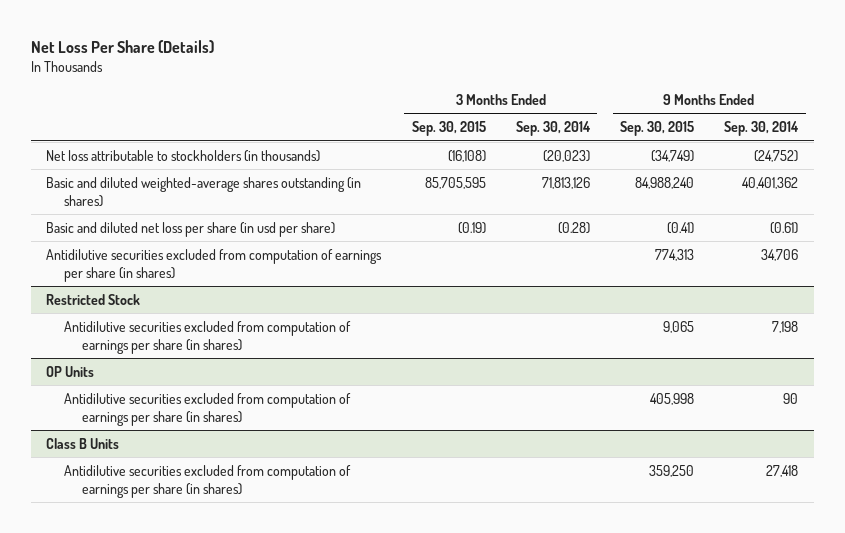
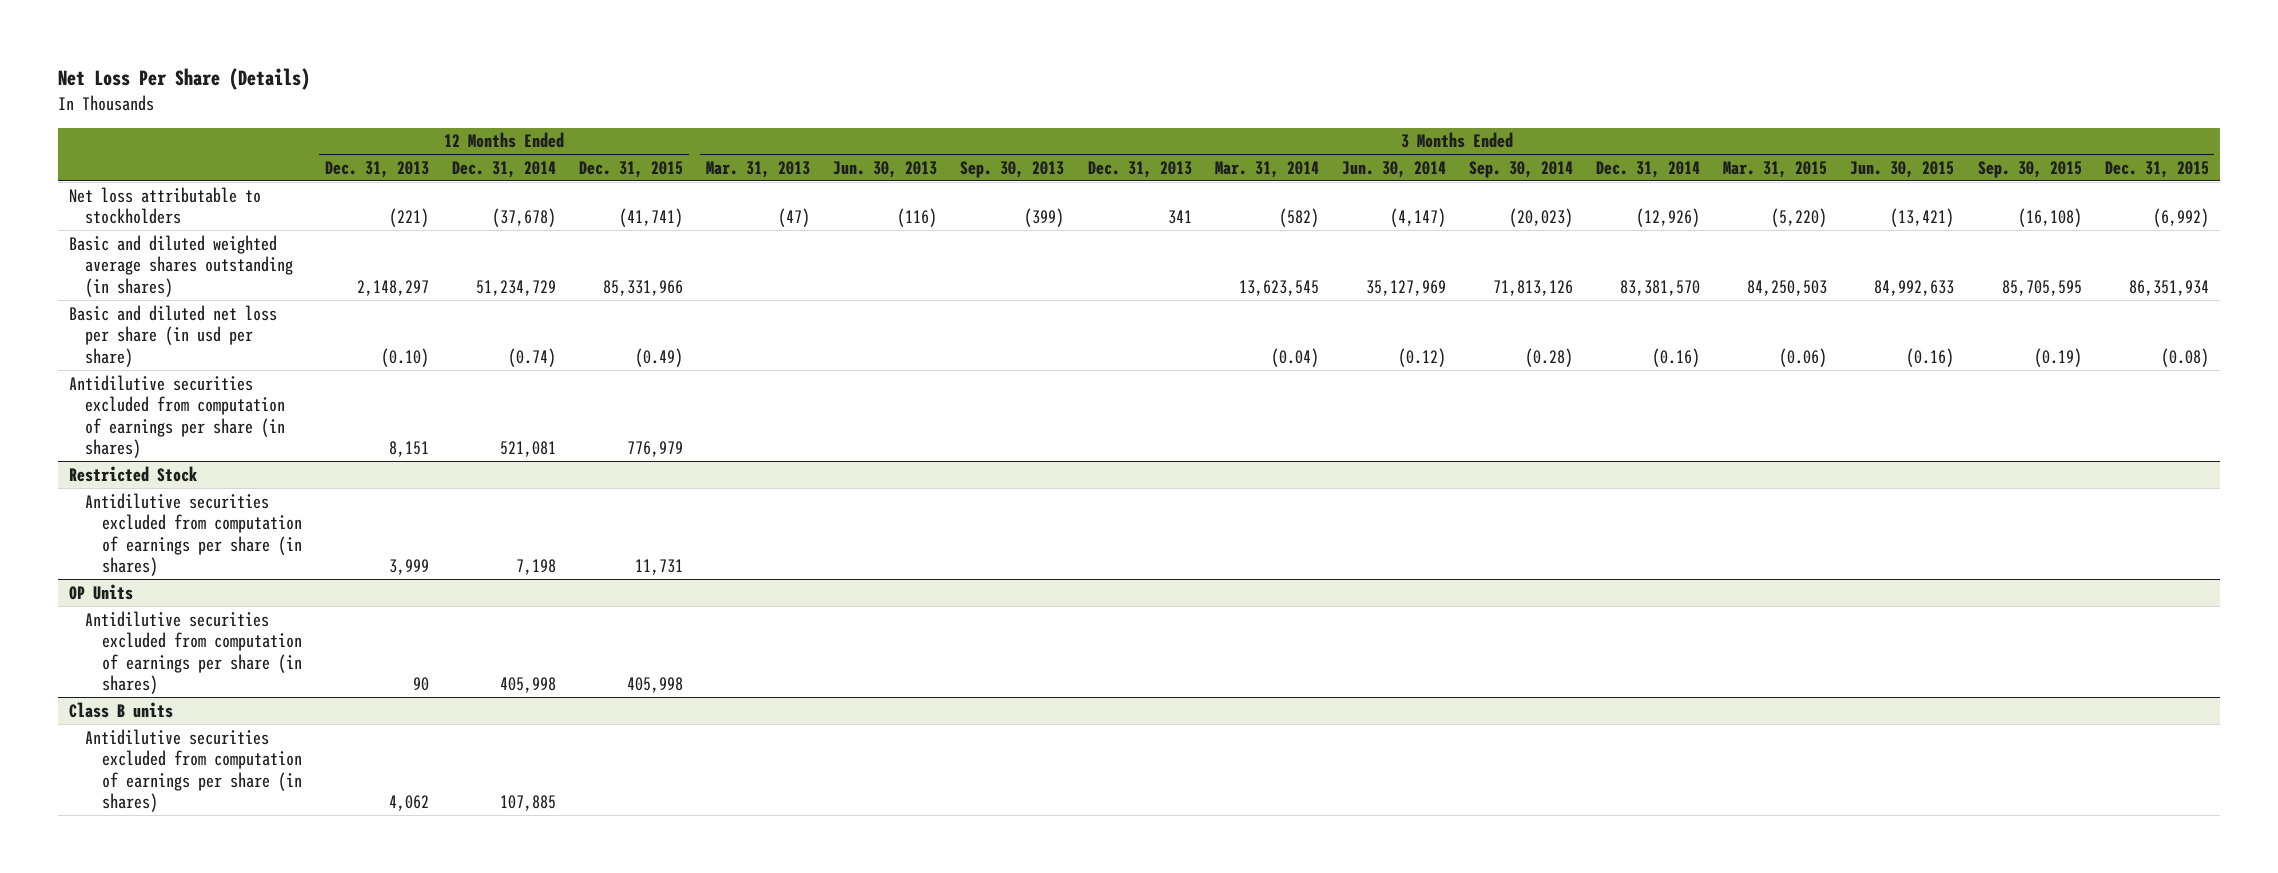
- | 3 Months Ended Sep. 30, 2015 | 3 Months Ended Sep. 30, 2014 | 9 Months Ended Sep. 30, 2015 | 9 Months Ended Sep. 30, 2014
+ | 12 Months Ended Dec. 31, 2013 | 12 Months Ended Dec. 31, 2014 | 12 Months Ended Dec. 31, 2015 | 3 Months Ended Mar. 31, 2013 | 3 Months Ended Jun. 30, 2013 | 3 Months Ended Sep. 30, 2013 | 3 Months Ended Dec. 31, 2013 | 3 Months Ended Mar. 31, 2014 | 3 Months Ended Jun. 30, 2014 | 3 Months Ended Sep. 30, 2014 | 3 Months Ended Dec. 31, 2014 | 3 Months Ended Mar. 31, 2015 | 3 Months Ended Jun. 30, 2015 | 3 Months Ended Sep. 30, 2015 | 3 Months Ended Dec. 31, 2015
- Net loss attributable to stockholders (in thousands) | (16,108) | (20,023) | (34,749) | (24,752)
- Basic and diluted weighted-average shares outstanding (in shares) | 85,705,595 | 71,813,126 | 84,988,240 | 40,401,362
+ Net loss attributable to stockholders | (221) | (37,678) | (41,741) | (47) | (116) | (399) | 341 | (582) | (4,147) | (20,023) | (12,926) | (5,220) | (13,421) | (16,108) | (6,992)
+ Basic and diluted weighted average shares outstanding (in shares) | 2,148,297 | 51,234,729 | 85,331,966 | | | | | 13,623,545 | 35,127,969 | 71,813,126 | 83,381,570 | 84,250,503 | 84,992,633 | 85,705,595 | 86,351,934
- Class B Units
+ Class B units

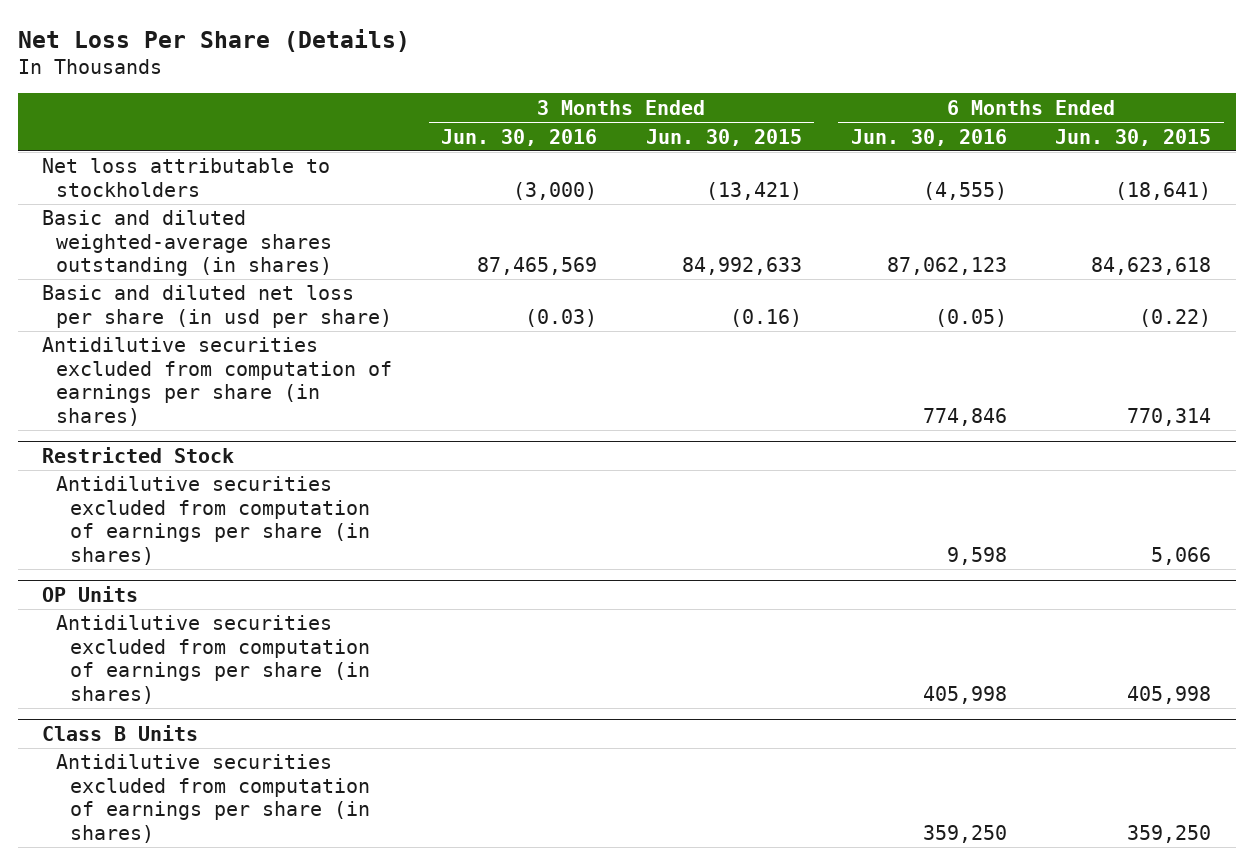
- | 12 Months Ended Dec. 31, 2013 | 12 Months Ended Dec. 31, 2014 | 12 Months Ended Dec. 31, 2015 | 3 Months Ended Mar. 31, 2013 | 3 Months Ended Jun. 30, 2013 | 3 Months Ended Sep. 30, 2013 | 3 Months Ended Dec. 31, 2013 | 3 Months Ended Mar. 31, 2014 | 3 Months Ended Jun. 30, 2014 | 3 Months Ended Sep. 30, 2014 | 3 Months Ended Dec. 31, 2014 | 3 Months Ended Mar. 31, 2015 | 3 Months Ended Jun. 30, 2015 | 3 Months Ended Sep. 30, 2015 | 3 Months Ended Dec. 31, 2015
+ | 3 Months Ended Jun. 30, 2016 | 3 Months Ended Jun. 30, 2015 | 6 Months Ended Jun. 30, 2016 | 6 Months Ended Jun. 30, 2015
- Basic and diluted weighted average shares outstanding (in shares) | 2,148,297 | 51,234,729 | 85,331,966 | | | | | 13,623,545 | 35,127,969 | 71,813,126 | 83,381,570 | 84,250,503 | 84,992,633 | 85,705,595 | 86,351,934
+ Basic and diluted weighted-average shares outstanding (in shares) | 87,465,569 | 84,992,633 | 87,062,123 | 84,623,618
- Class B units
+ Class B Units

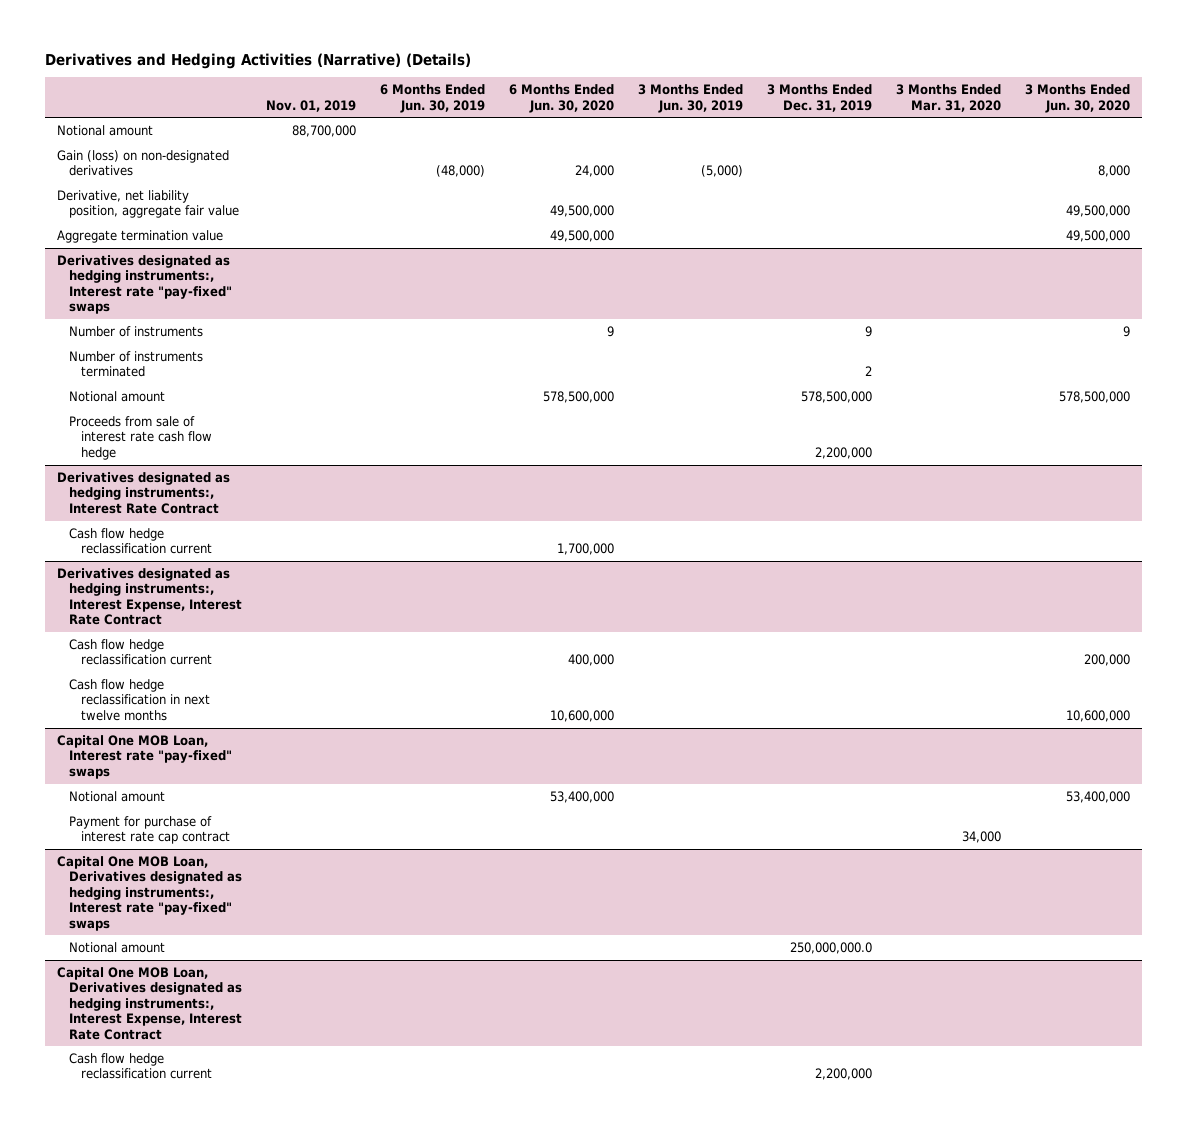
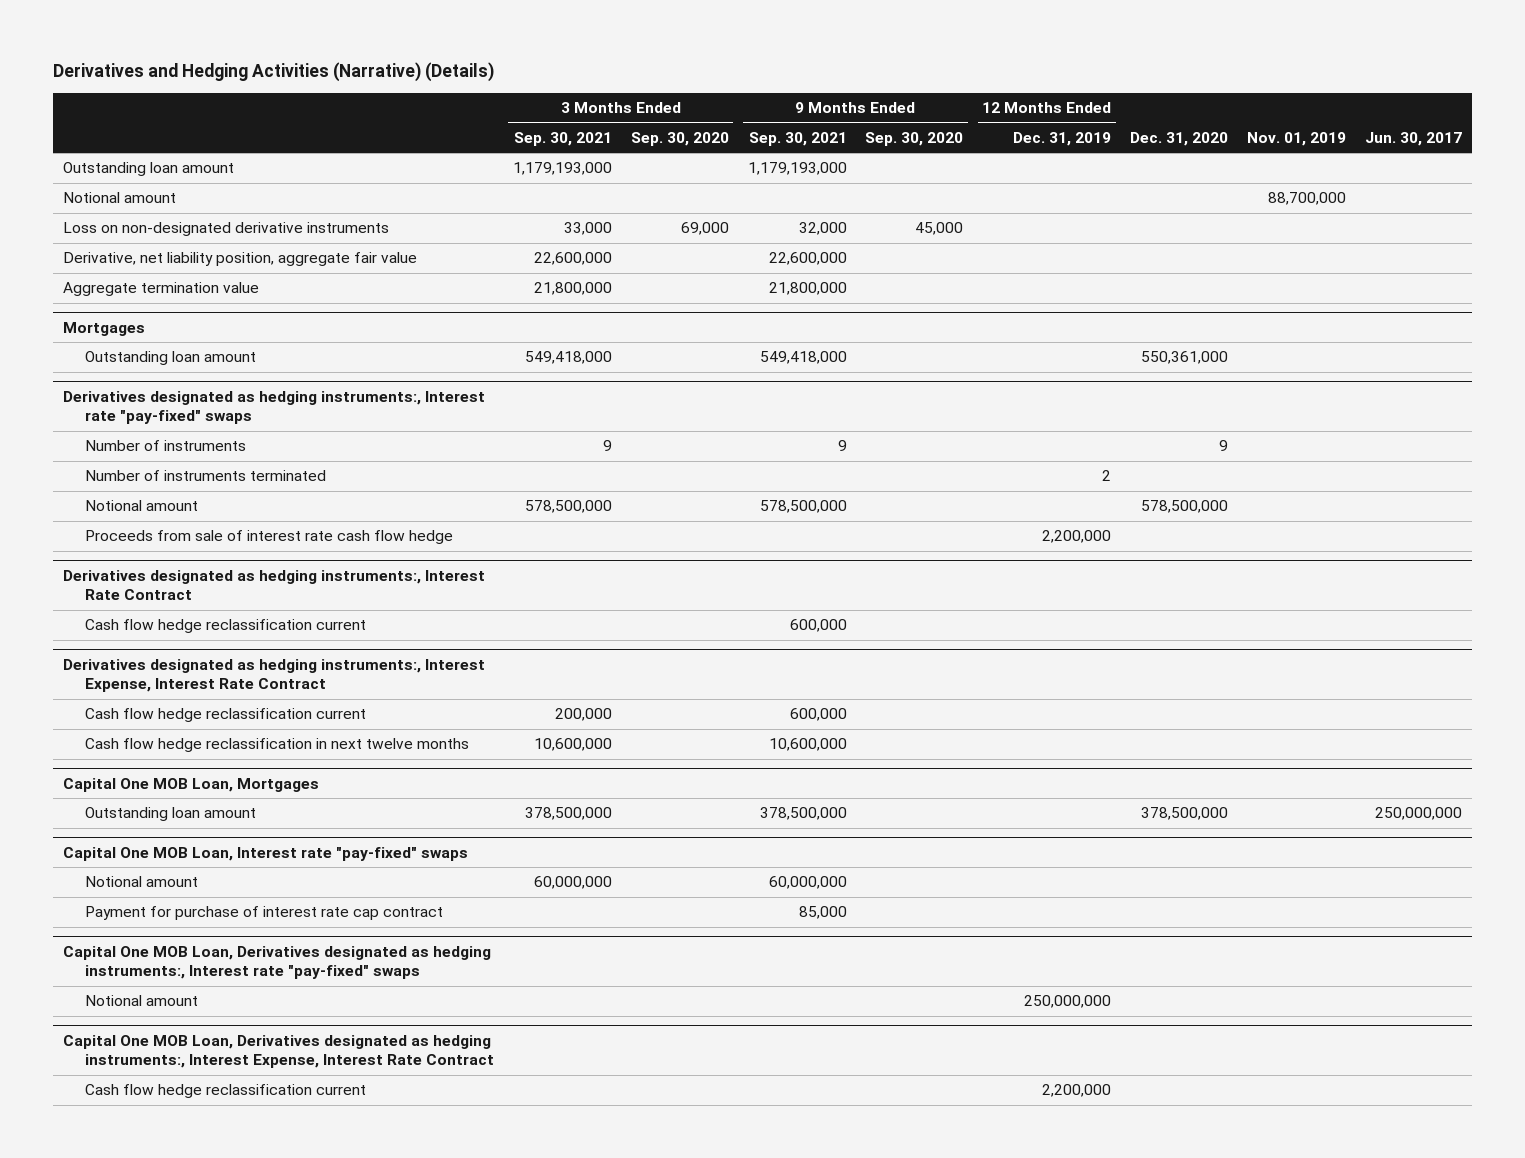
- | Nov. 01, 2019 | 6 Months Ended Jun. 30, 2019 | 6 Months Ended Jun. 30, 2020 | 3 Months Ended Jun. 30, 2019 | 3 Months Ended Dec. 31, 2019 | 3 Months Ended Mar. 31, 2020 | 3 Months Ended Jun. 30, 2020
+ | 3 Months Ended Sep. 30, 2021 | 3 Months Ended Sep. 30, 2020 | 9 Months Ended Sep. 30, 2021 | 9 Months Ended Sep. 30, 2020 | 12 Months Ended Dec. 31, 2019 | Dec. 31, 2020 | Nov. 01, 2019 | Jun. 30, 2017
+ Outstanding loan amount | 1,179,193,000 | | 1,179,193,000 | | | | |
- Gain (loss) on non-designated derivatives | | (48,000) | 24,000 | (5,000) | | | 8,000
+ Loss on non-designated derivative instruments | 33,000 | 69,000 | 32,000 | 45,000 | | | |
+ Mortgages
+ Outstanding loan amount | 549,418,000 | | 549,418,000 | | | 550,361,000 | |
+ Capital One MOB Loan, Mortgages
+ Outstanding loan amount | 378,500,000 | | 378,500,000 | | | 378,500,000 | | 250,000,000

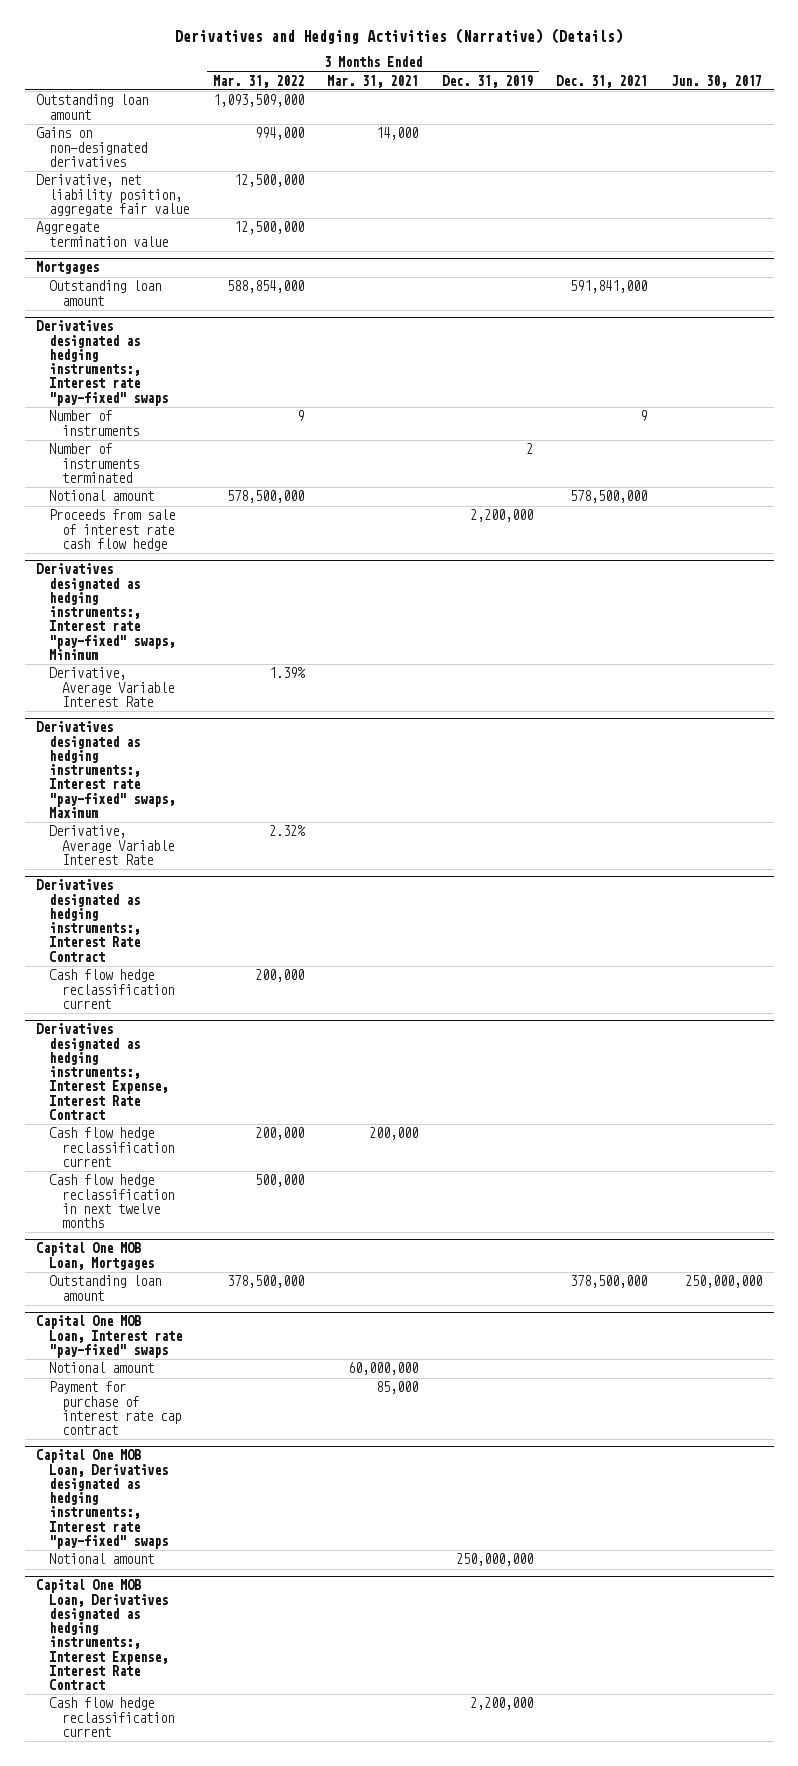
- | 3 Months Ended Sep. 30, 2021 | 3 Months Ended Sep. 30, 2020 | 9 Months Ended Sep. 30, 2021 | 9 Months Ended Sep. 30, 2020 | 12 Months Ended Dec. 31, 2019 | Dec. 31, 2020 | Nov. 01, 2019 | Jun. 30, 2017
+ | 3 Months Ended Mar. 31, 2022 | 3 Months Ended Mar. 31, 2021 | 3 Months Ended Dec. 31, 2019 | Dec. 31, 2021 | Jun. 30, 2017
- Notional amount | | | | | | | 88,700,000 |
- Loss on non-designated derivative instruments | 33,000 | 69,000 | 32,000 | 45,000 | | | |
+ Gains on non-designated derivatives | 994,000 | 14,000 | | |
+ Derivatives designated as hedging instruments:, Interest rate "pay-fixed" swaps, Minimum
+ Derivative, Average Variable Interest Rate | 1.39% | | | |
+ Derivatives designated as hedging instruments:, Interest rate "pay-fixed" swaps, Maximum
+ Derivative, Average Variable Interest Rate | 2.32% | | | |

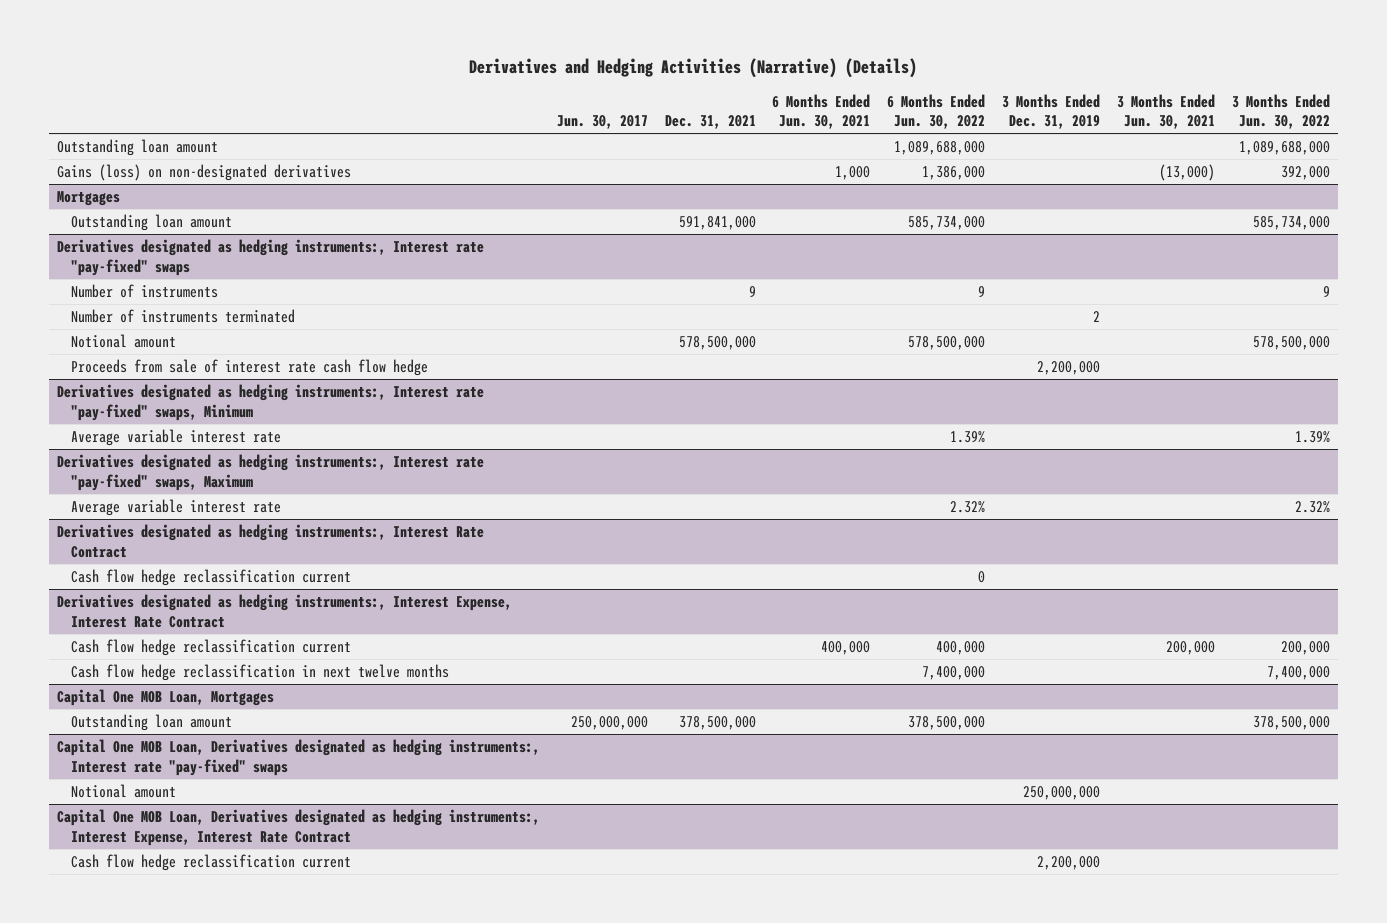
- | 3 Months Ended Mar. 31, 2022 | 3 Months Ended Mar. 31, 2021 | 3 Months Ended Dec. 31, 2019 | Dec. 31, 2021 | Jun. 30, 2017
+ | Jun. 30, 2017 | Dec. 31, 2021 | 6 Months Ended Jun. 30, 2021 | 6 Months Ended Jun. 30, 2022 | 3 Months Ended Dec. 31, 2019 | 3 Months Ended Jun. 30, 2021 | 3 Months Ended Jun. 30, 2022
- Gains on non-designated derivatives | 994,000 | 14,000 | | |
- Derivative, net liability position, aggregate fair value | 12,500,000 | | | |
- Aggregate termination value | 12,500,000 | | | |
+ Gains (loss) on non-designated derivatives | | | 1,000 | 1,386,000 | | (13,000) | 392,000
@ Derivatives designated as hedging instruments:, Interest rate "pay-fixed" swaps, Minimum
- Derivative, Average Variable Interest Rate | 1.39% | | | |
+ Average variable interest rate | | | | 1.39% | | | 1.39%
@ Derivatives designated as hedging instruments:, Interest rate "pay-fixed" swaps, Maximum
- Derivative, Average Variable Interest Rate | 2.32% | | | |
+ Average variable interest rate | | | | 2.32% | | | 2.32%
- Capital One MOB Loan, Interest rate "pay-fixed" swaps
- Notional amount | | 60,000,000 | | |
- Payment for purchase of interest rate cap contract | | 85,000 | | |

